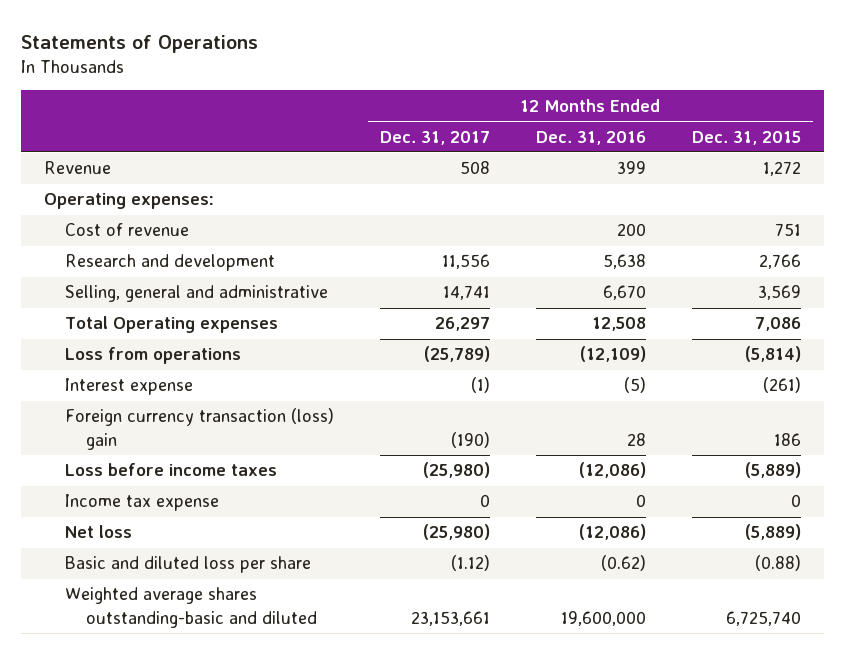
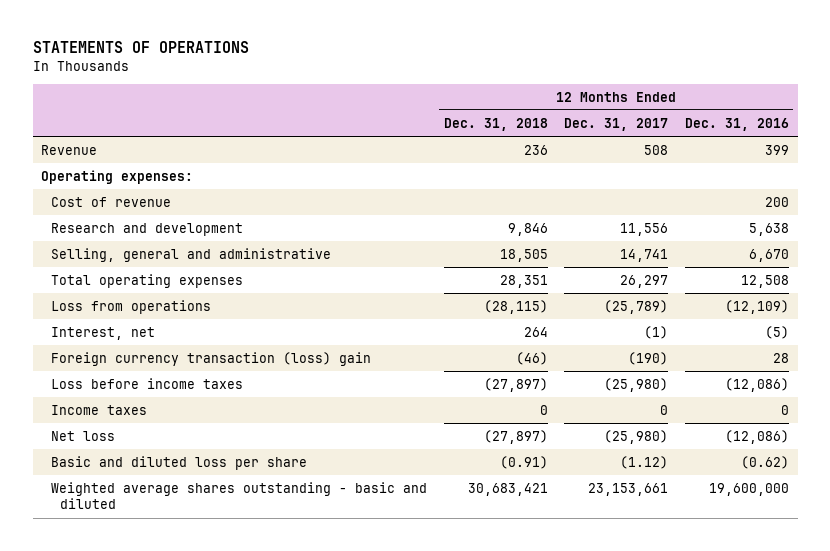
- Statements of Operations
+ STATEMENTS OF OPERATIONS
- | 12 Months Ended Dec. 31, 2017 | 12 Months Ended Dec. 31, 2016 | 12 Months Ended Dec. 31, 2015
+ | 12 Months Ended Dec. 31, 2018 | 12 Months Ended Dec. 31, 2017 | 12 Months Ended Dec. 31, 2016
- Total Operating expenses | 26,297 | 12,508 | 7,086
+ Total operating expenses | 28,351 | 26,297 | 12,508
- Interest expense | (1) | (5) | (261)
+ Interest, net | 264 | (1) | (5)
- Income tax expense | 0 | 0 | 0
+ Income taxes | 0 | 0 | 0
- Weighted average shares outstanding-basic and diluted | 23,153,661 | 19,600,000 | 6,725,740
+ Weighted average shares outstanding - basic and diluted | 30,683,421 | 23,153,661 | 19,600,000

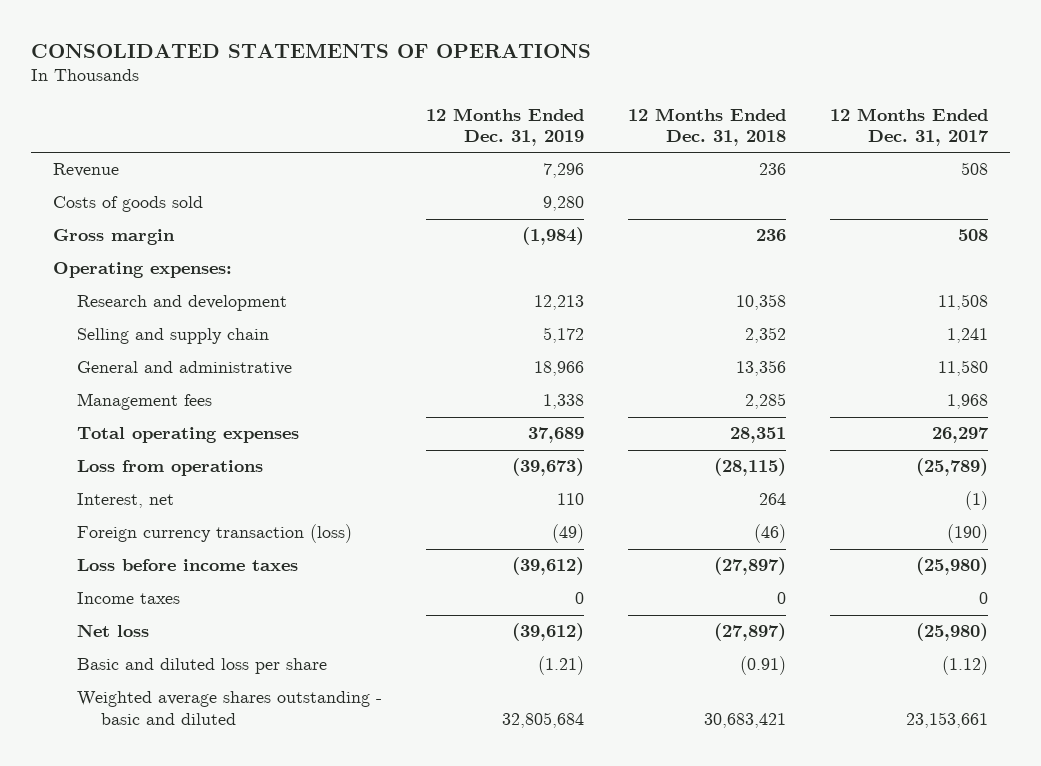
- STATEMENTS OF OPERATIONS
+ CONSOLIDATED STATEMENTS OF OPERATIONS
- | 12 Months Ended Dec. 31, 2018 | 12 Months Ended Dec. 31, 2017 | 12 Months Ended Dec. 31, 2016
+ | 12 Months Ended Dec. 31, 2019 | 12 Months Ended Dec. 31, 2018 | 12 Months Ended Dec. 31, 2017
+ Costs of goods sold | 9,280 | |
+ Gross margin | (1,984) | 236 | 508
- Cost of revenue | | | 200
- Research and development | 9,846 | 11,556 | 5,638
- Selling, general and administrative | 18,505 | 14,741 | 6,670
+ Research and development | 12,213 | 10,358 | 11,508
+ Selling and supply chain | 5,172 | 2,352 | 1,241
+ General and administrative | 18,966 | 13,356 | 11,580
+ Management fees | 1,338 | 2,285 | 1,968
- Foreign currency transaction (loss) gain | (46) | (190) | 28
+ Foreign currency transaction (loss) | (49) | (46) | (190)

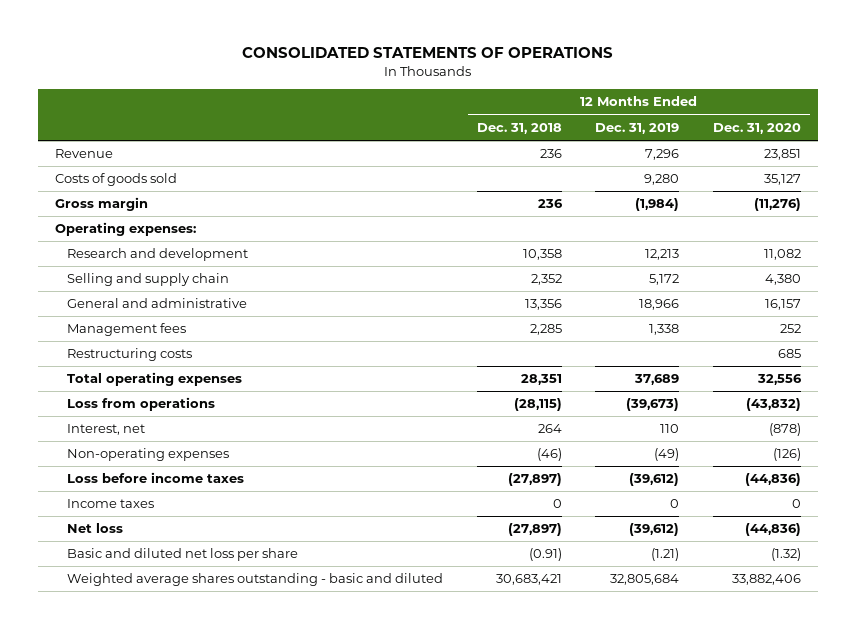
- | 12 Months Ended Dec. 31, 2019 | 12 Months Ended Dec. 31, 2018 | 12 Months Ended Dec. 31, 2017
+ | 12 Months Ended Dec. 31, 2018 | 12 Months Ended Dec. 31, 2019 | 12 Months Ended Dec. 31, 2020
+ Restructuring costs | | | 685
- Foreign currency transaction (loss) | (49) | (46) | (190)
+ Non-operating expenses | (46) | (49) | (126)
- Basic and diluted loss per share | (1.21) | (0.91) | (1.12)
+ Basic and diluted net loss per share | (0.91) | (1.21) | (1.32)

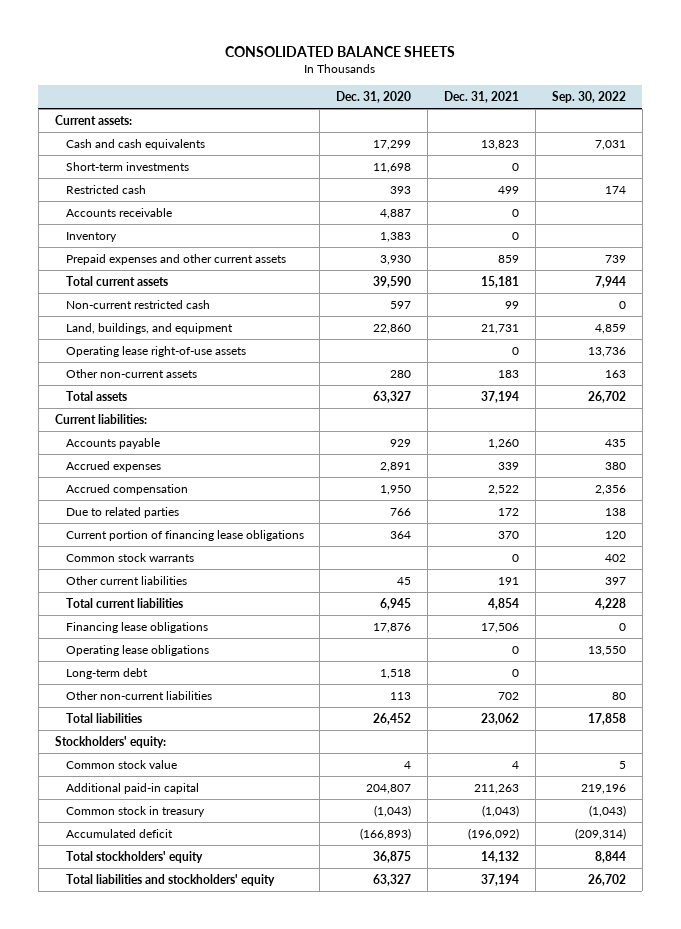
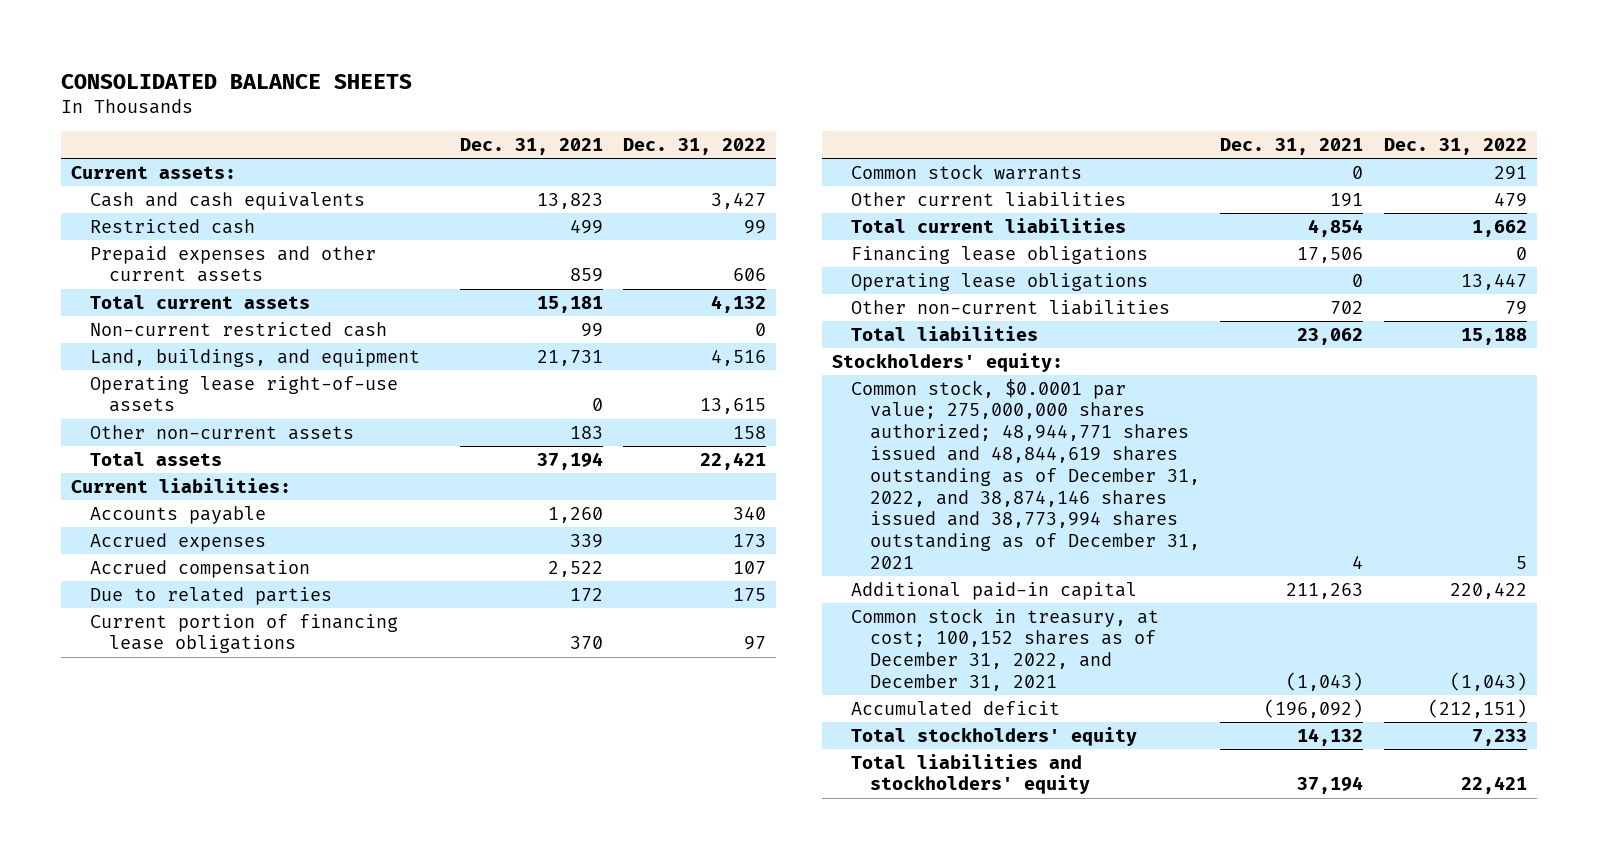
- | Dec. 31, 2020 | Dec. 31, 2021 | Sep. 30, 2022
+ | Dec. 31, 2021 | Dec. 31, 2022
- Short-term investments | 11,698 | 0 |
- Accounts receivable | 4,887 | 0 |
- Inventory | 1,383 | 0 |
- Long-term debt | 1,518 | 0 |
- Common stock value | 4 | 4 | 5
+ Common stock, $0.0001 par value; 275,000,000 shares authorized; 48,944,771 shares issued and 48,844,619 shares outstanding as of December 31, 2022, and 38,874,146 shares issued and 38,773,994 shares outstanding as of December 31, 2021 | 4 | 5
- Common stock in treasury | (1,043) | (1,043) | (1,043)
+ Common stock in treasury, at cost; 100,152 shares as of December 31, 2022, and December 31, 2021 | (1,043) | (1,043)

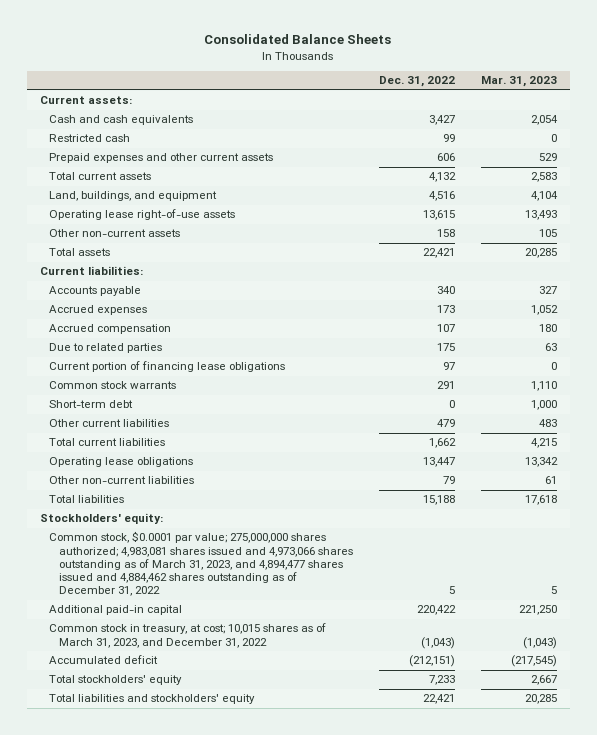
- CONSOLIDATED BALANCE SHEETS
+ Consolidated Balance Sheets
- | Dec. 31, 2021 | Dec. 31, 2022
+ | Dec. 31, 2022 | Mar. 31, 2023
- Non-current restricted cash | 99 | 0
+ Short-term debt | 0 | 1,000
- Financing lease obligations | 17,506 | 0
- Common stock, $0.0001 par value; 275,000,000 shares authorized; 48,944,771 shares issued and 48,844,619 shares outstanding as of December 31, 2022, and 38,874,146 shares issued and 38,773,994 shares outstanding as of December 31, 2021 | 4 | 5
+ Common stock, $0.0001 par value; 275,000,000 shares authorized; 4,983,081 shares issued and 4,973,066 shares outstanding as of March 31, 2023, and 4,894,477 shares issued and 4,884,462 shares outstanding as of December 31, 2022 | 5 | 5
- Common stock in treasury, at cost; 100,152 shares as of December 31, 2022, and December 31, 2021 | (1,043) | (1,043)
+ Common stock in treasury, at cost; 10,015 shares as of March 31, 2023, and December 31, 2022 | (1,043) | (1,043)

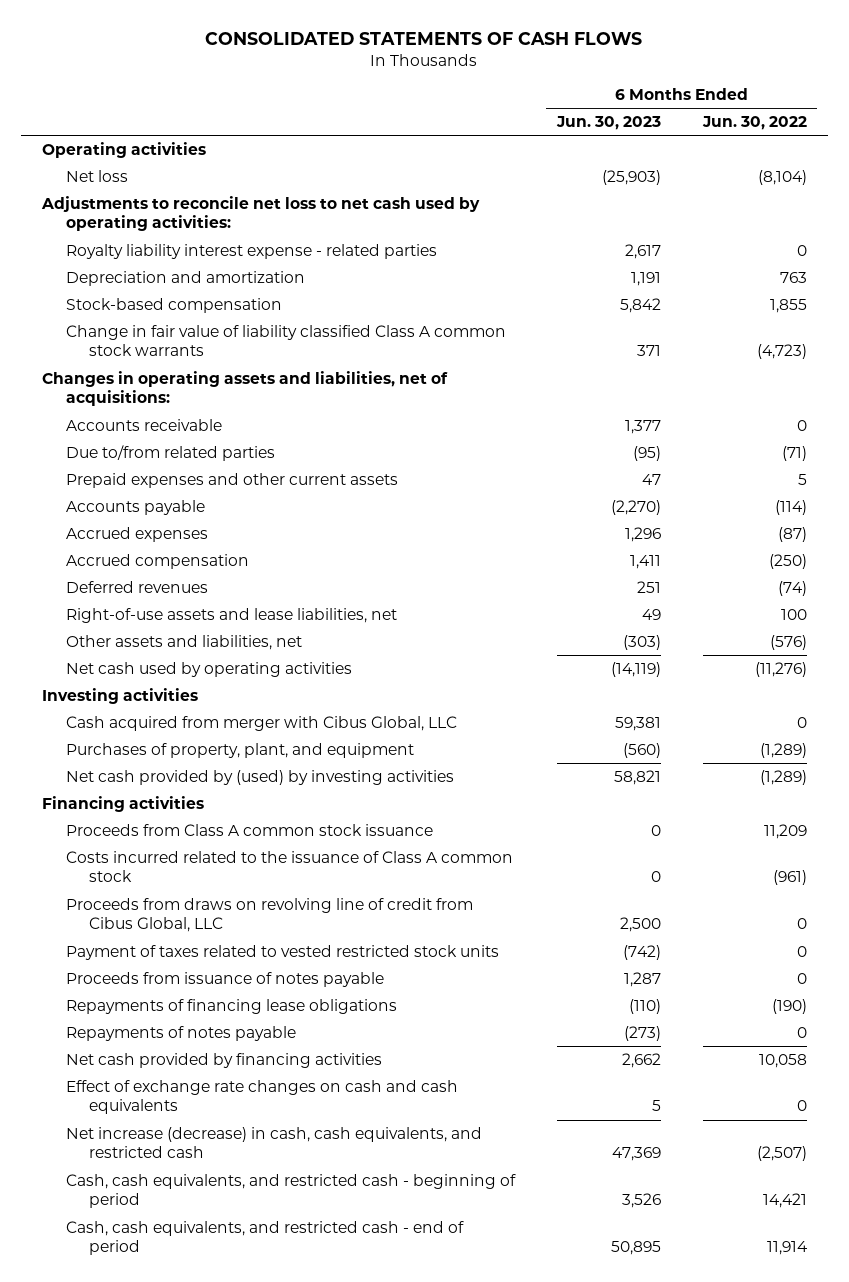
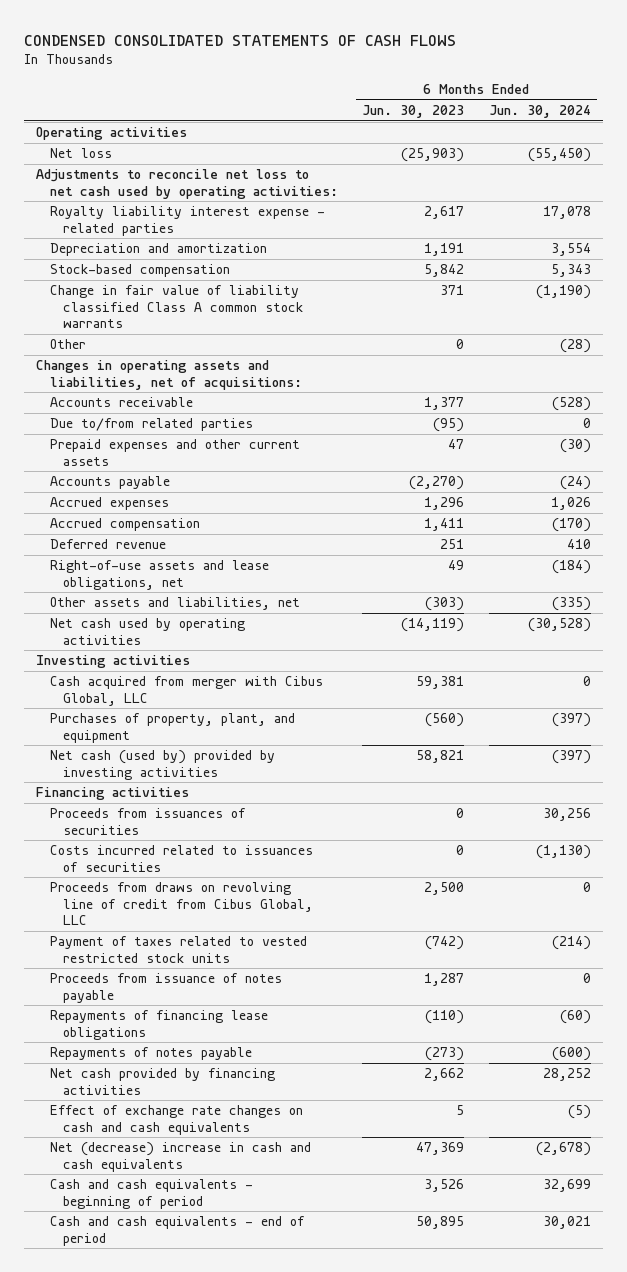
- CONSOLIDATED STATEMENTS OF CASH FLOWS
+ CONDENSED CONSOLIDATED STATEMENTS OF CASH FLOWS
- | 6 Months Ended Jun. 30, 2023 | 6 Months Ended Jun. 30, 2022
+ | 6 Months Ended Jun. 30, 2023 | 6 Months Ended Jun. 30, 2024
+ Other | 0 | (28)
- Deferred revenues | 251 | (74)
- Right-of-use assets and lease liabilities, net | 49 | 100
+ Deferred revenue | 251 | 410
+ Right-of-use assets and lease obligations, net | 49 | (184)
- Net cash provided by (used) by investing activities | 58,821 | (1,289)
+ Net cash (used by) provided by investing activities | 58,821 | (397)
- Proceeds from Class A common stock issuance | 0 | 11,209
- Costs incurred related to the issuance of Class A common stock | 0 | (961)
+ Proceeds from issuances of securities | 0 | 30,256
+ Costs incurred related to issuances of securities | 0 | (1,130)
- Net increase (decrease) in cash, cash equivalents, and restricted cash | 47,369 | (2,507)
- Cash, cash equivalents, and restricted cash - beginning of period | 3,526 | 14,421
- Cash, cash equivalents, and restricted cash - end of period | 50,895 | 11,914
+ Net (decrease) increase in cash and cash equivalents | 47,369 | (2,678)
+ Cash and cash equivalents - beginning of period | 3,526 | 32,699
+ Cash and cash equivalents - end of period | 50,895 | 30,021

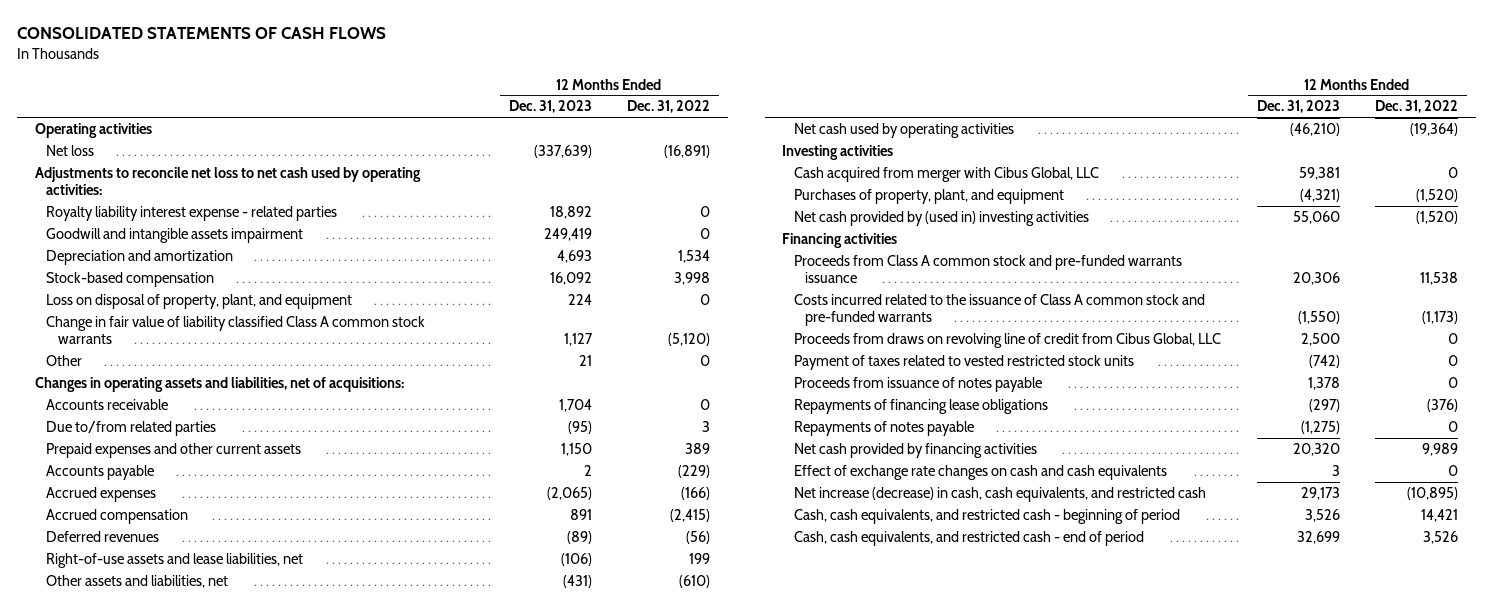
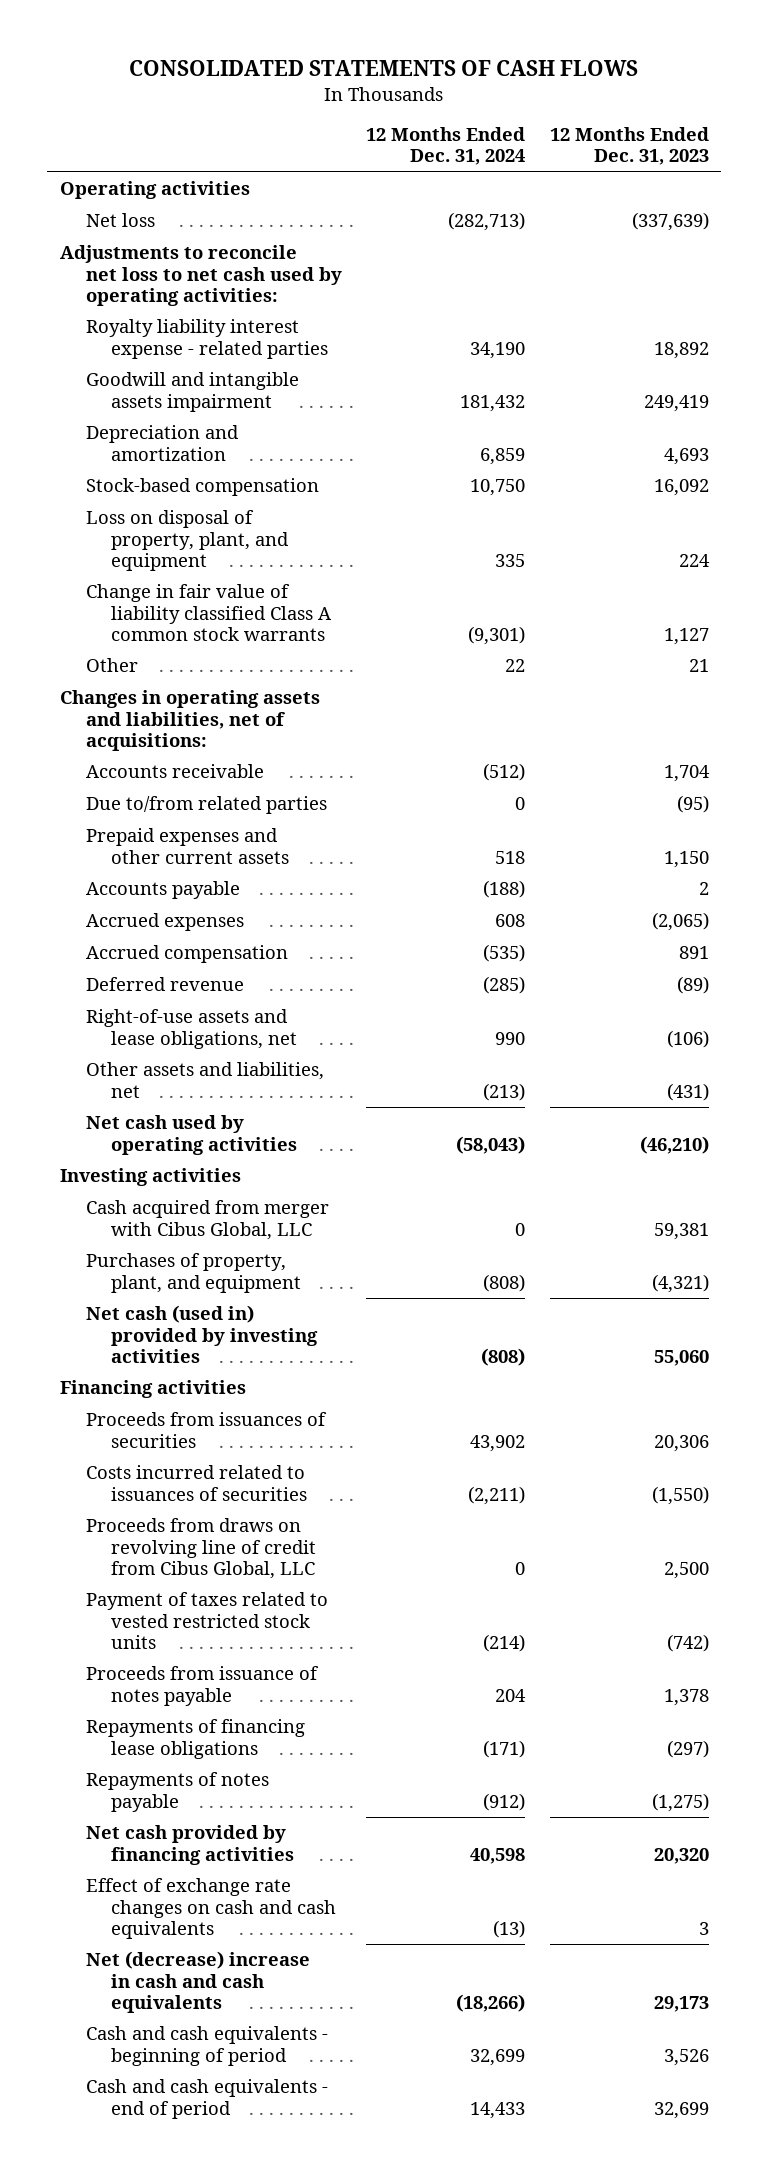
- | 12 Months Ended Dec. 31, 2023 | 12 Months Ended Dec. 31, 2022
+ | 12 Months Ended Dec. 31, 2024 | 12 Months Ended Dec. 31, 2023
- Deferred revenues | (89) | (56)
- Right-of-use assets and lease liabilities, net | (106) | 199
+ Deferred revenue | (285) | (89)
+ Right-of-use assets and lease obligations, net | 990 | (106)
- Net cash provided by (used in) investing activities | 55,060 | (1,520)
+ Net cash (used in) provided by investing activities | (808) | 55,060
- Proceeds from Class A common stock and pre-funded warrants issuance | 20,306 | 11,538
- Costs incurred related to the issuance of Class A common stock and pre-funded warrants | (1,550) | (1,173)
+ Proceeds from issuances of securities | 43,902 | 20,306
+ Costs incurred related to issuances of securities | (2,211) | (1,550)
- Net increase (decrease) in cash, cash equivalents, and restricted cash | 29,173 | (10,895)
- Cash, cash equivalents, and restricted cash - beginning of period | 3,526 | 14,421
- Cash, cash equivalents, and restricted cash - end of period | 32,699 | 3,526
+ Net (decrease) increase in cash and cash equivalents | (18,266) | 29,173
+ Cash and cash equivalents - beginning of period | 32,699 | 3,526
+ Cash and cash equivalents - end of period | 14,433 | 32,699

